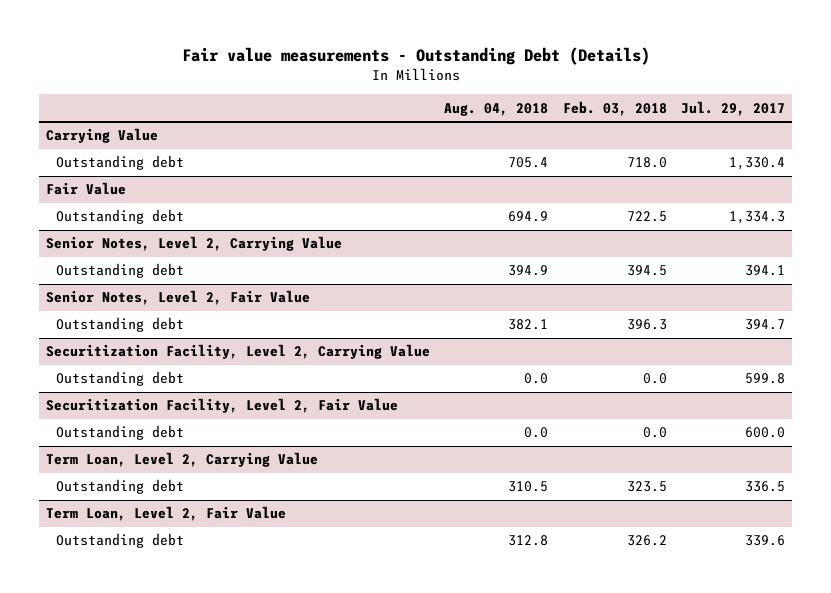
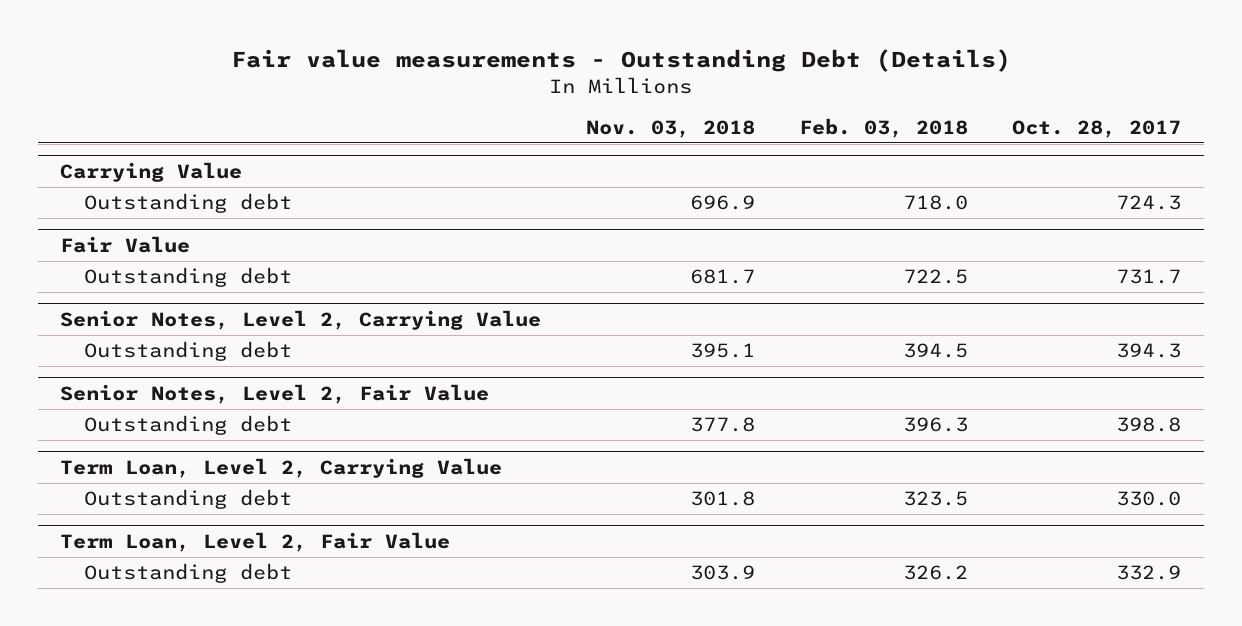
- | Aug. 04, 2018 | Feb. 03, 2018 | Jul. 29, 2017
+ | Nov. 03, 2018 | Feb. 03, 2018 | Oct. 28, 2017
- Securitization Facility, Level 2, Carrying Value
- Outstanding debt | 0.0 | 0.0 | 599.8
- Securitization Facility, Level 2, Fair Value
- Outstanding debt | 0.0 | 0.0 | 600.0

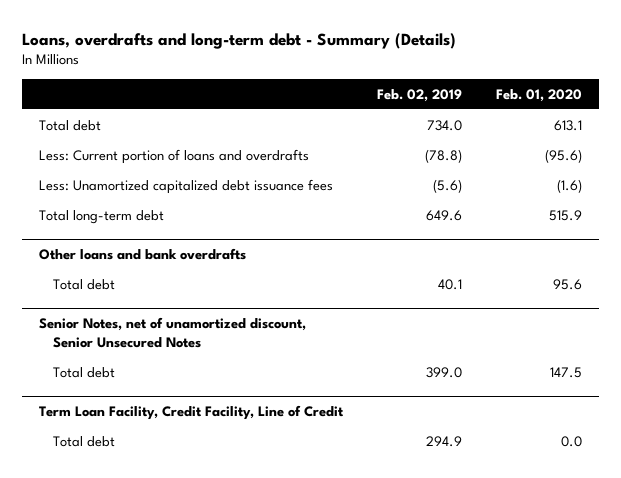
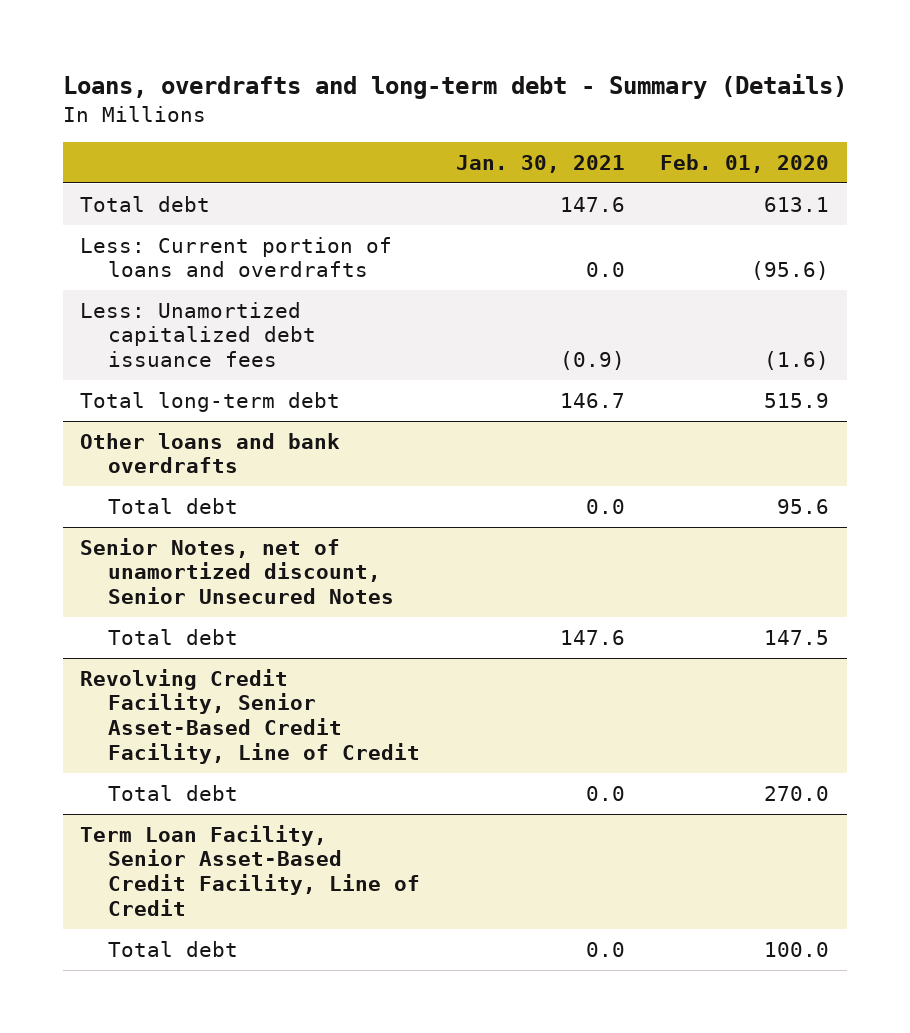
- | Feb. 02, 2019 | Feb. 01, 2020
+ | Jan. 30, 2021 | Feb. 01, 2020
- Term Loan Facility, Credit Facility, Line of Credit
- Total debt | 294.9 | 0.0
+ Revolving Credit Facility, Senior Asset-Based Credit Facility, Line of Credit
+ Total debt | 0.0 | 270.0
+ Term Loan Facility, Senior Asset-Based Credit Facility, Line of Credit
+ Total debt | 0.0 | 100.0

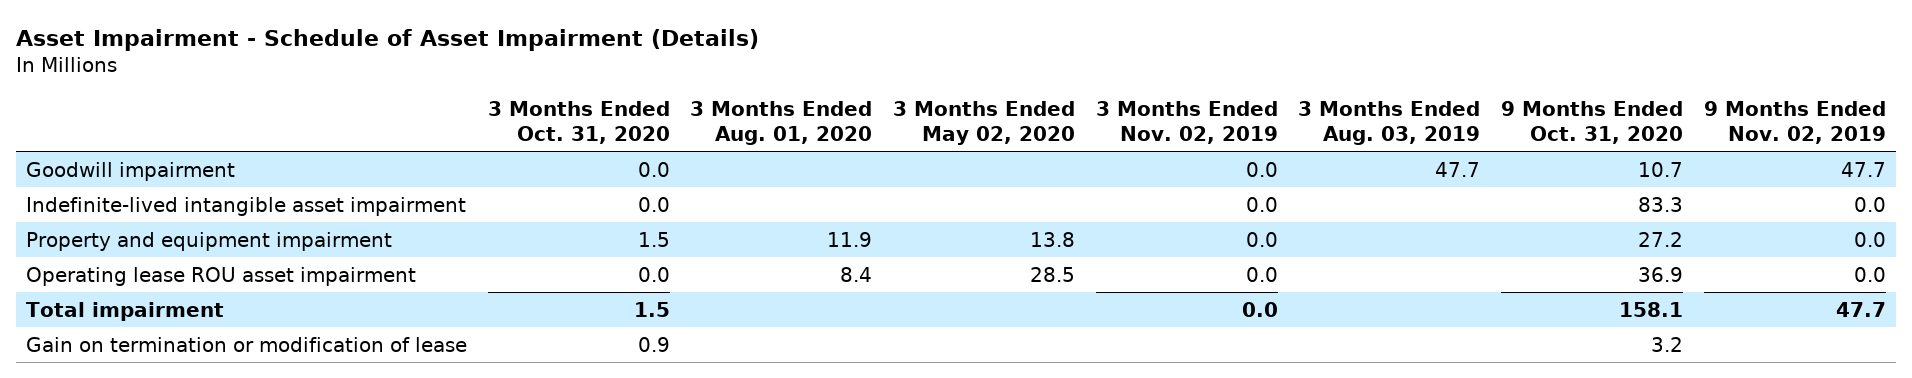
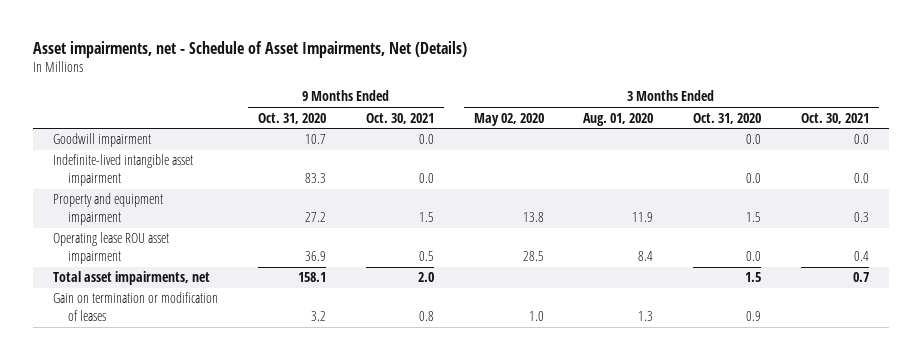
- Asset Impairment - Schedule of Asset Impairment (Details)
+ Asset impairments, net - Schedule of Asset Impairments, Net (Details)
- | 3 Months Ended Oct. 31, 2020 | 3 Months Ended Aug. 01, 2020 | 3 Months Ended May 02, 2020 | 3 Months Ended Nov. 02, 2019 | 3 Months Ended Aug. 03, 2019 | 9 Months Ended Oct. 31, 2020 | 9 Months Ended Nov. 02, 2019
+ | 9 Months Ended Oct. 31, 2020 | 9 Months Ended Oct. 30, 2021 | 3 Months Ended May 02, 2020 | 3 Months Ended Aug. 01, 2020 | 3 Months Ended Oct. 31, 2020 | 3 Months Ended Oct. 30, 2021
- Total impairment | 1.5 | | | 0.0 | | 158.1 | 47.7
- Gain on termination or modification of lease | 0.9 | | | | | 3.2 |
+ Total asset impairments, net | 158.1 | 2.0 | | | 1.5 | 0.7
+ Gain on termination or modification of leases | 3.2 | 0.8 | 1.0 | 1.3 | 0.9 |

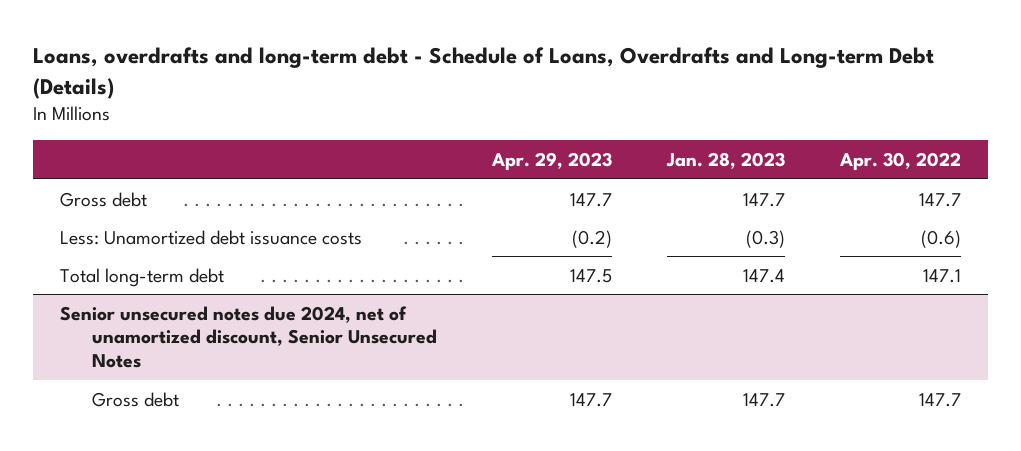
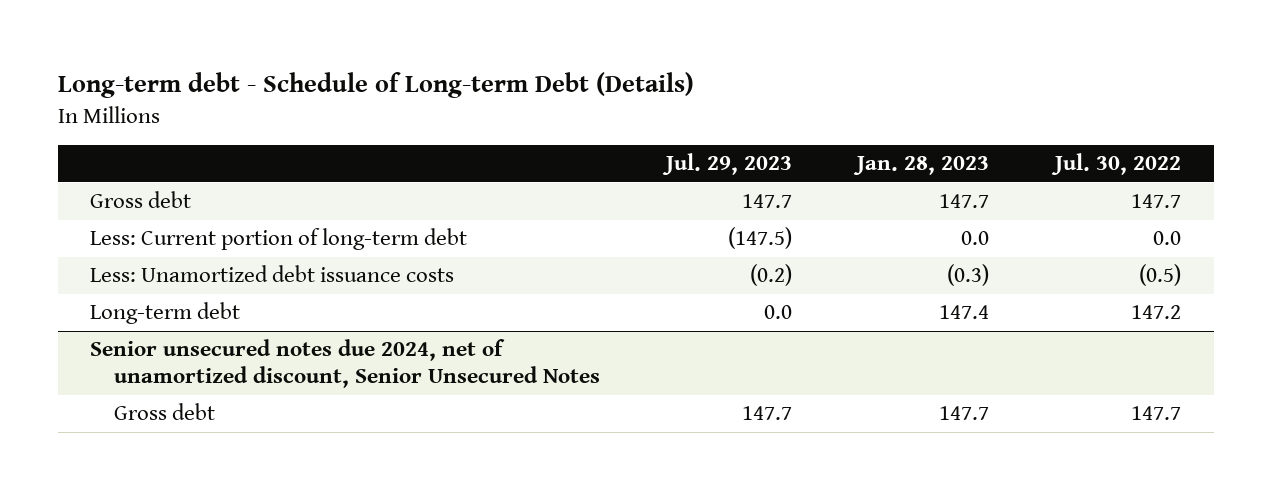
- Loans, overdrafts and long-term debt - Schedule of Loans, Overdrafts and Long-term Debt (Details)
+ Long-term debt - Schedule of Long-term Debt (Details)
- | Apr. 29, 2023 | Jan. 28, 2023 | Apr. 30, 2022
+ | Jul. 29, 2023 | Jan. 28, 2023 | Jul. 30, 2022
+ Less: Current portion of long-term debt | (147.5) | 0.0 | 0.0
- Total long-term debt | 147.5 | 147.4 | 147.1
+ Long-term debt | 0.0 | 147.4 | 147.2

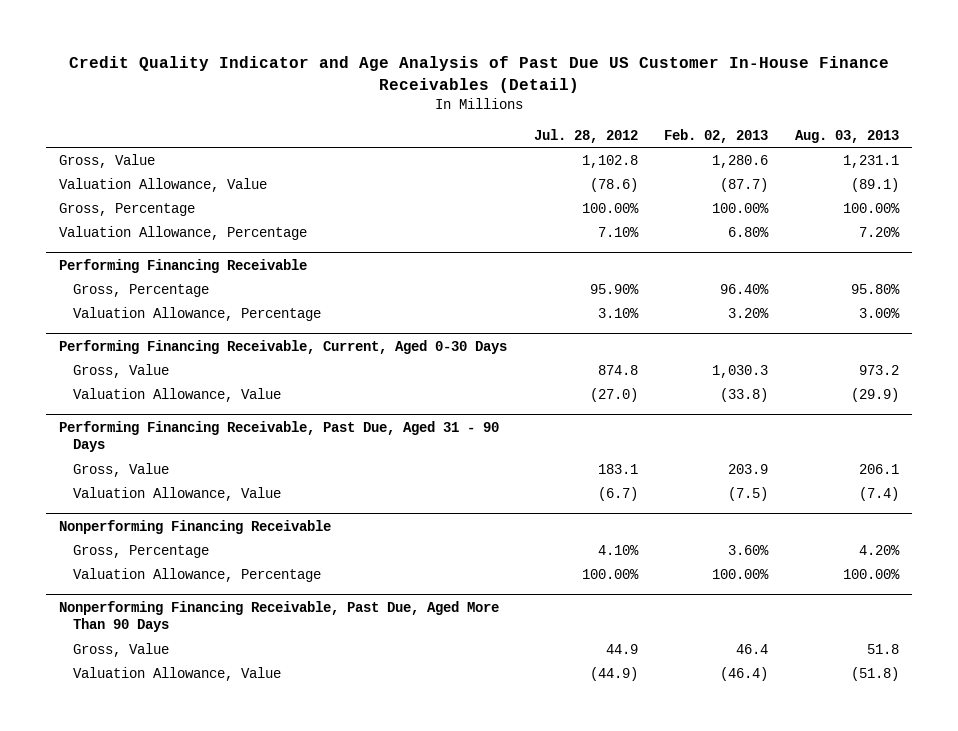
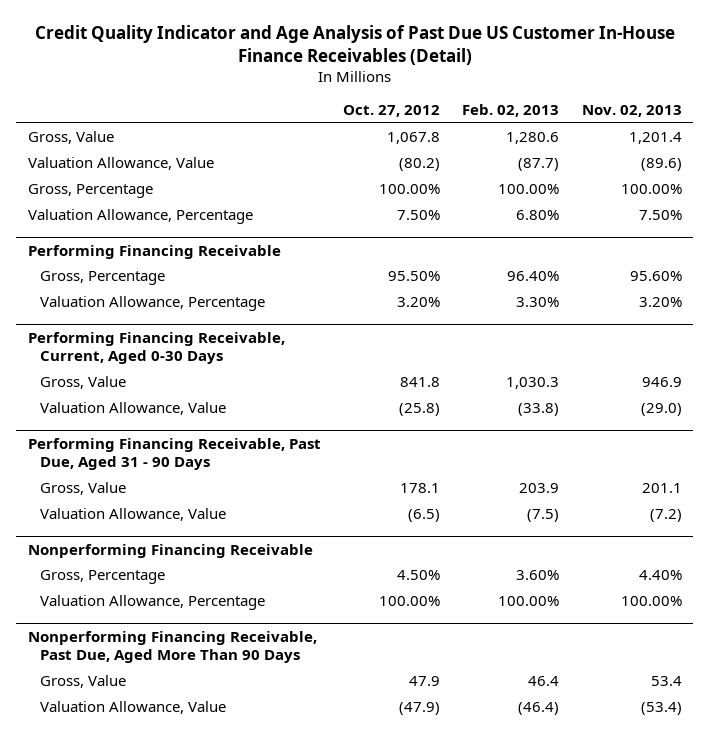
- | Jul. 28, 2012 | Feb. 02, 2013 | Aug. 03, 2013
+ | Oct. 27, 2012 | Feb. 02, 2013 | Nov. 02, 2013
@ Performing Financing Receivable
- Valuation Allowance, Percentage | 3.10% | 3.20% | 3.00%
+ Valuation Allowance, Percentage | 3.20% | 3.30% | 3.20%

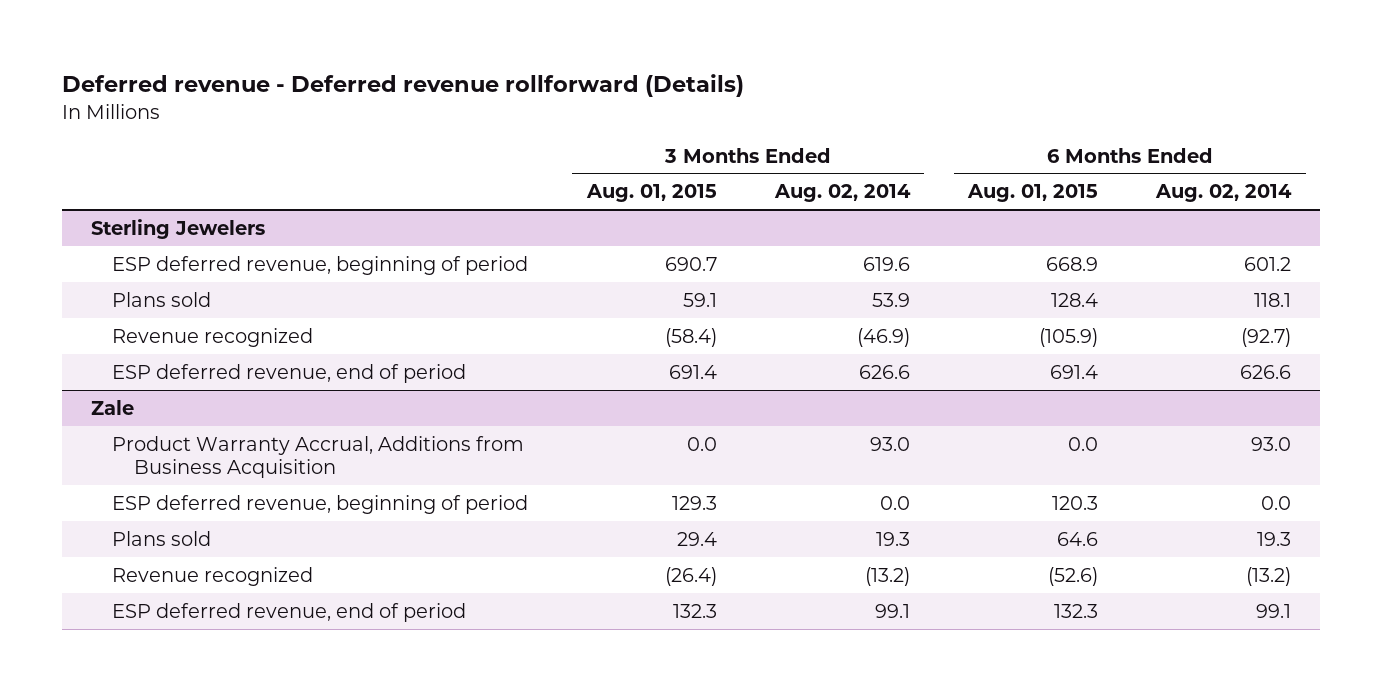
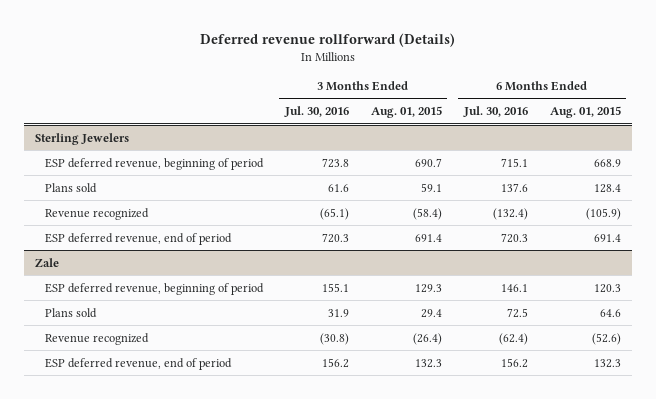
- Deferred revenue - Deferred revenue rollforward (Details)
+ Deferred revenue rollforward (Details)
- | 3 Months Ended Aug. 01, 2015 | 3 Months Ended Aug. 02, 2014 | 6 Months Ended Aug. 01, 2015 | 6 Months Ended Aug. 02, 2014
+ | 3 Months Ended Jul. 30, 2016 | 3 Months Ended Aug. 01, 2015 | 6 Months Ended Jul. 30, 2016 | 6 Months Ended Aug. 01, 2015
@ Zale
- Product Warranty Accrual, Additions from Business Acquisition | 0.0 | 93.0 | 0.0 | 93.0

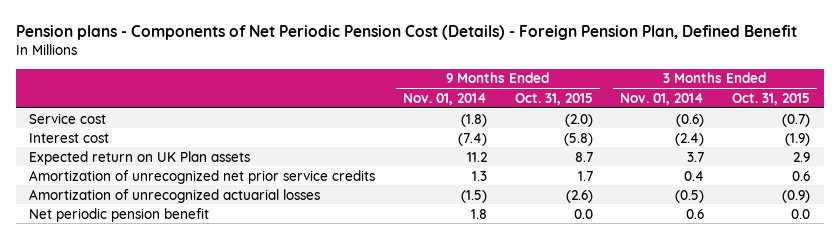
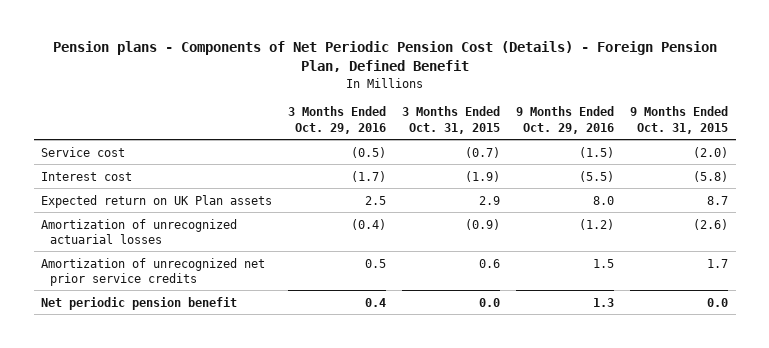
- | 9 Months Ended Nov. 01, 2014 | 9 Months Ended Oct. 31, 2015 | 3 Months Ended Nov. 01, 2014 | 3 Months Ended Oct. 31, 2015
+ | 3 Months Ended Oct. 29, 2016 | 3 Months Ended Oct. 31, 2015 | 9 Months Ended Oct. 29, 2016 | 9 Months Ended Oct. 31, 2015
moved down: Amortization of unrecognized net prior service credits | 0.5 | 0.6 | 1.5 | 1.7

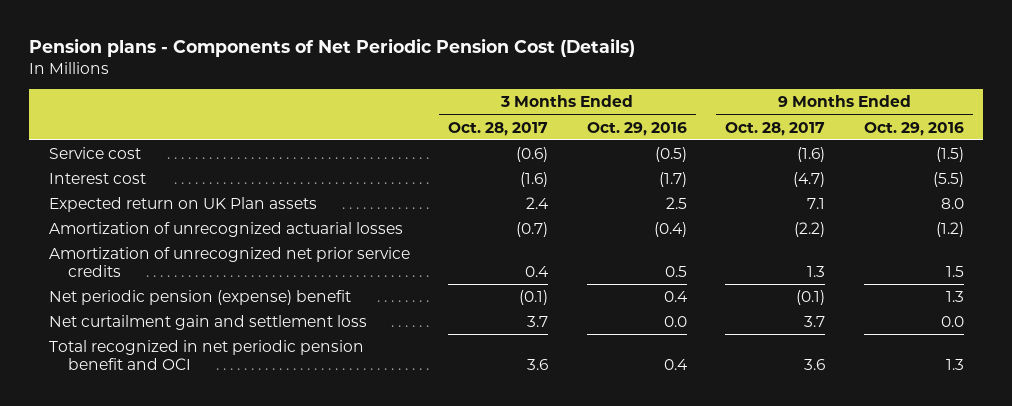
- Pension plans - Components of Net Periodic Pension Cost (Details) - Foreign Pension Plan, Defined Benefit
+ Pension plans - Components of Net Periodic Pension Cost (Details)
- | 3 Months Ended Oct. 29, 2016 | 3 Months Ended Oct. 31, 2015 | 9 Months Ended Oct. 29, 2016 | 9 Months Ended Oct. 31, 2015
+ | 3 Months Ended Oct. 28, 2017 | 3 Months Ended Oct. 29, 2016 | 9 Months Ended Oct. 28, 2017 | 9 Months Ended Oct. 29, 2016
- Net periodic pension benefit | 0.4 | 0.0 | 1.3 | 0.0
+ Net periodic pension (expense) benefit | (0.1) | 0.4 | (0.1) | 1.3
+ Net curtailment gain and settlement loss | 3.7 | 0.0 | 3.7 | 0.0
+ Total recognized in net periodic pension benefit and OCI | 3.6 | 0.4 | 3.6 | 1.3

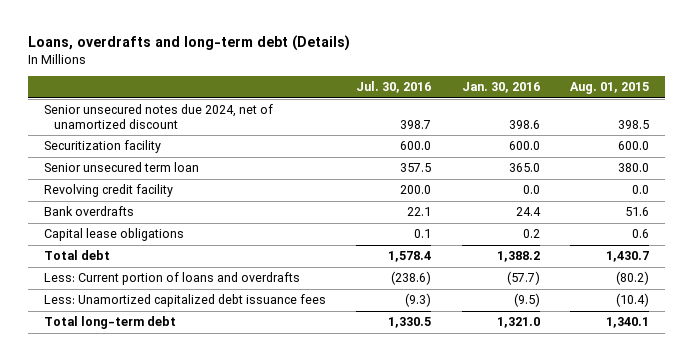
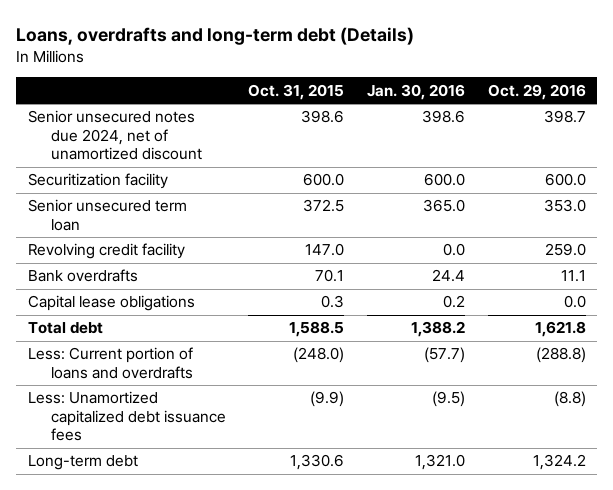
- | Jul. 30, 2016 | Jan. 30, 2016 | Aug. 01, 2015
+ | Oct. 31, 2015 | Jan. 30, 2016 | Oct. 29, 2016
- Total long-term debt | 1,330.5 | 1,321.0 | 1,340.1
+ Long-term debt | 1,330.6 | 1,321.0 | 1,324.2

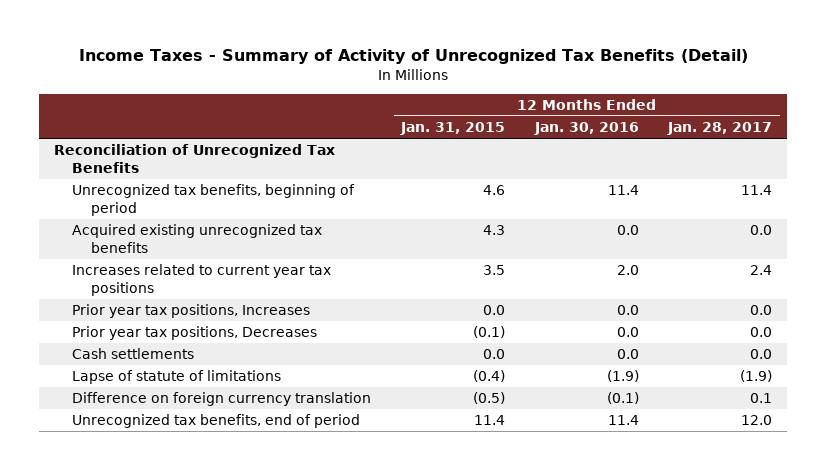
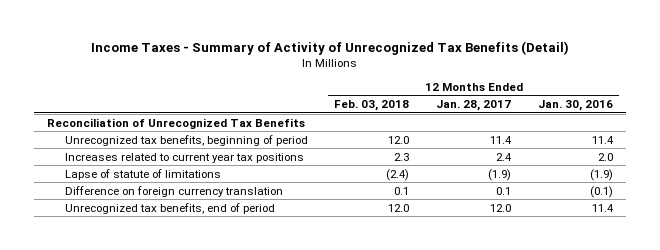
- | 12 Months Ended Jan. 31, 2015 | 12 Months Ended Jan. 30, 2016 | 12 Months Ended Jan. 28, 2017
+ | 12 Months Ended Feb. 03, 2018 | 12 Months Ended Jan. 28, 2017 | 12 Months Ended Jan. 30, 2016
- Acquired existing unrecognized tax benefits | 4.3 | 0.0 | 0.0
- Prior year tax positions, Increases | 0.0 | 0.0 | 0.0
- Prior year tax positions, Decreases | (0.1) | 0.0 | 0.0
- Cash settlements | 0.0 | 0.0 | 0.0

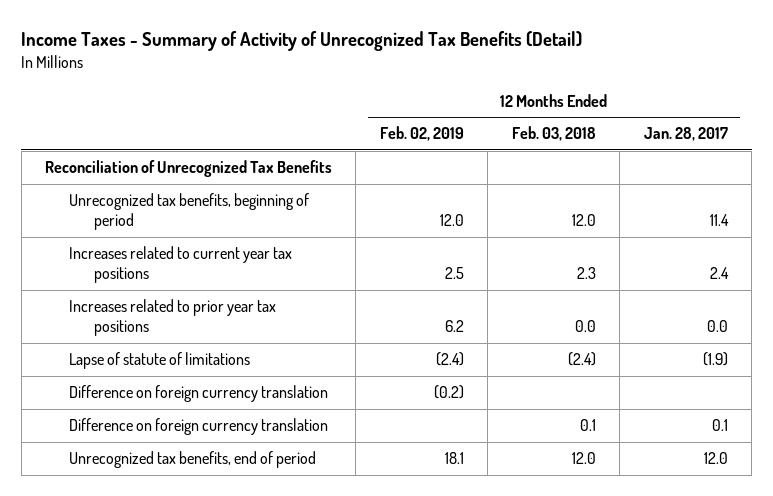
- | 12 Months Ended Feb. 03, 2018 | 12 Months Ended Jan. 28, 2017 | 12 Months Ended Jan. 30, 2016
+ | 12 Months Ended Feb. 02, 2019 | 12 Months Ended Feb. 03, 2018 | 12 Months Ended Jan. 28, 2017
+ Increases related to prior year tax positions | 6.2 | 0.0 | 0.0
+ Difference on foreign currency translation | (0.2) | |

